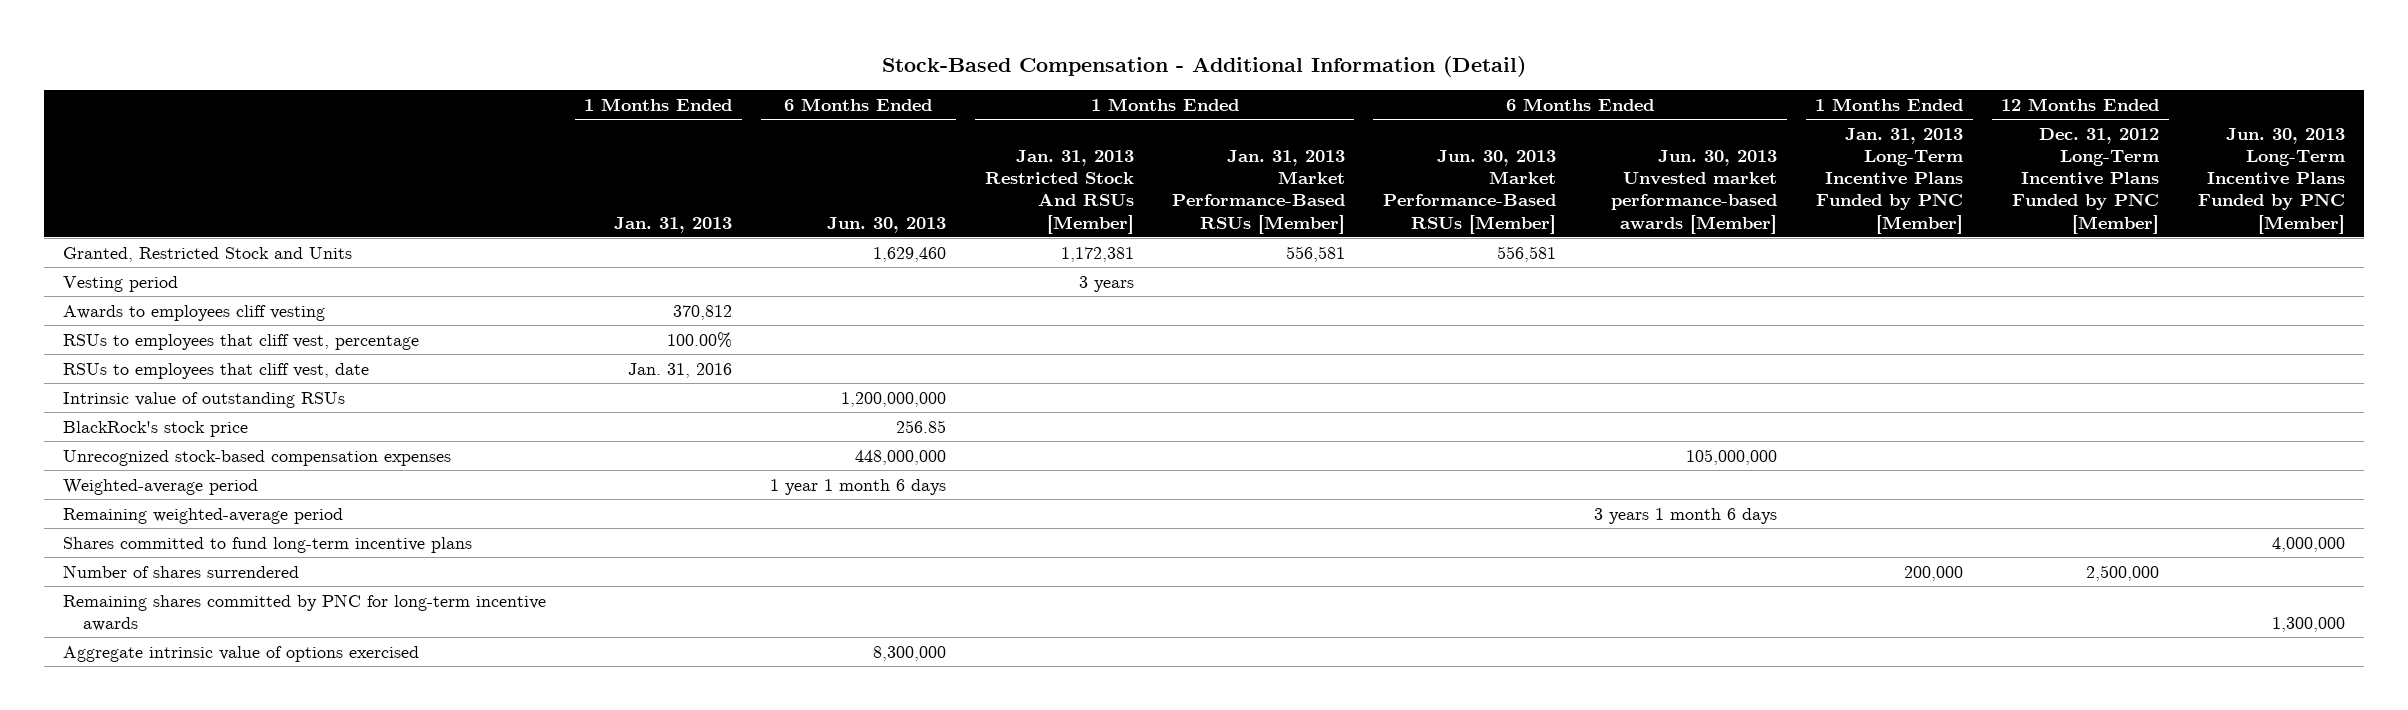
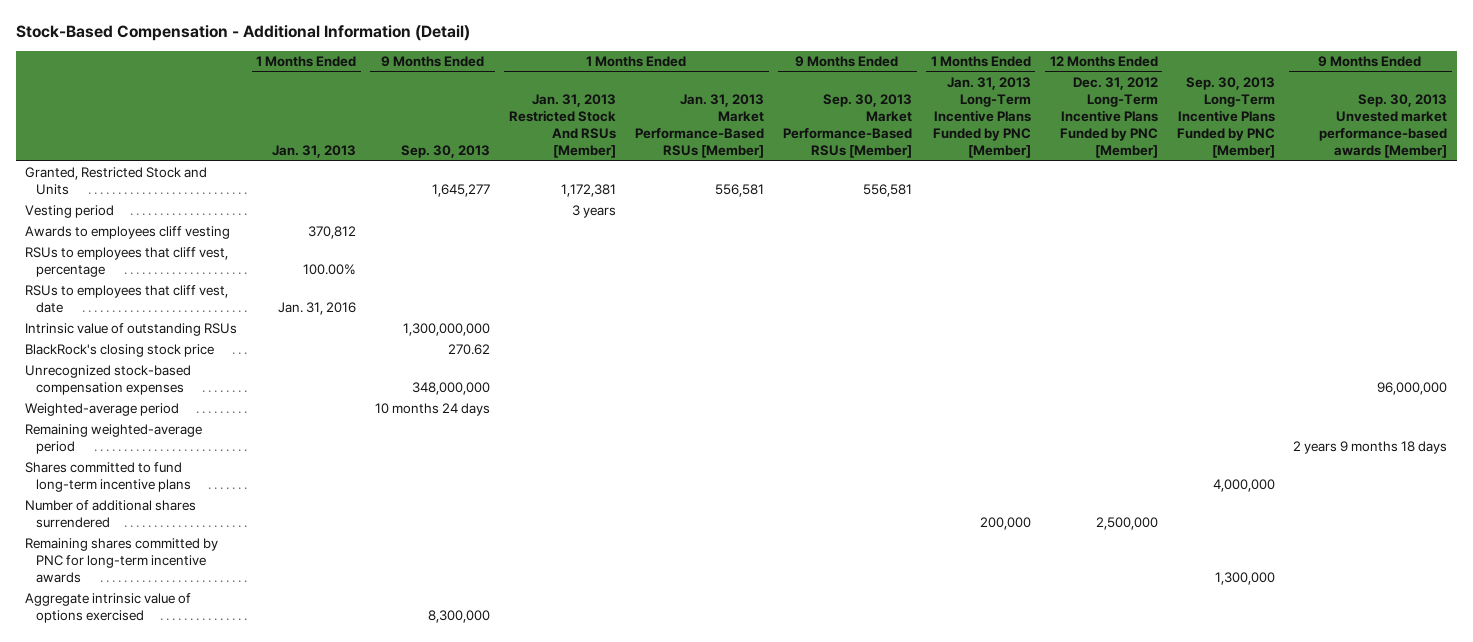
- | 1 Months Ended Jan. 31, 2013 | 6 Months Ended Jun. 30, 2013 | 1 Months Ended Jan. 31, 2013 Restricted Stock And RSUs [Member] | 1 Months Ended Jan. 31, 2013 Market Performance-Based RSUs [Member] | 6 Months Ended Jun. 30, 2013 Market Performance-Based RSUs [Member] | 6 Months Ended Jun. 30, 2013 Unvested market performance-based awards [Member] | 1 Months Ended Jan. 31, 2013 Long-Term Incentive Plans Funded by PNC [Member] | 12 Months Ended Dec. 31, 2012 Long-Term Incentive Plans Funded by PNC [Member] | Jun. 30, 2013 Long-Term Incentive Plans Funded by PNC [Member]
+ | 1 Months Ended Jan. 31, 2013 | 9 Months Ended Sep. 30, 2013 | 1 Months Ended Jan. 31, 2013 Restricted Stock And RSUs [Member] | 1 Months Ended Jan. 31, 2013 Market Performance-Based RSUs [Member] | 9 Months Ended Sep. 30, 2013 Market Performance-Based RSUs [Member] | 1 Months Ended Jan. 31, 2013 Long-Term Incentive Plans Funded by PNC [Member] | 12 Months Ended Dec. 31, 2012 Long-Term Incentive Plans Funded by PNC [Member] | Sep. 30, 2013 Long-Term Incentive Plans Funded by PNC [Member] | 9 Months Ended Sep. 30, 2013 Unvested market performance-based awards [Member]
- BlackRock's stock price | | 256.85 | | | | | | |
+ BlackRock's closing stock price | | 270.62 | | | | | | |
- Number of shares surrendered | | | | | | | 200,000 | 2,500,000 |
+ Number of additional shares surrendered | | | | | | 200,000 | 2,500,000 | |

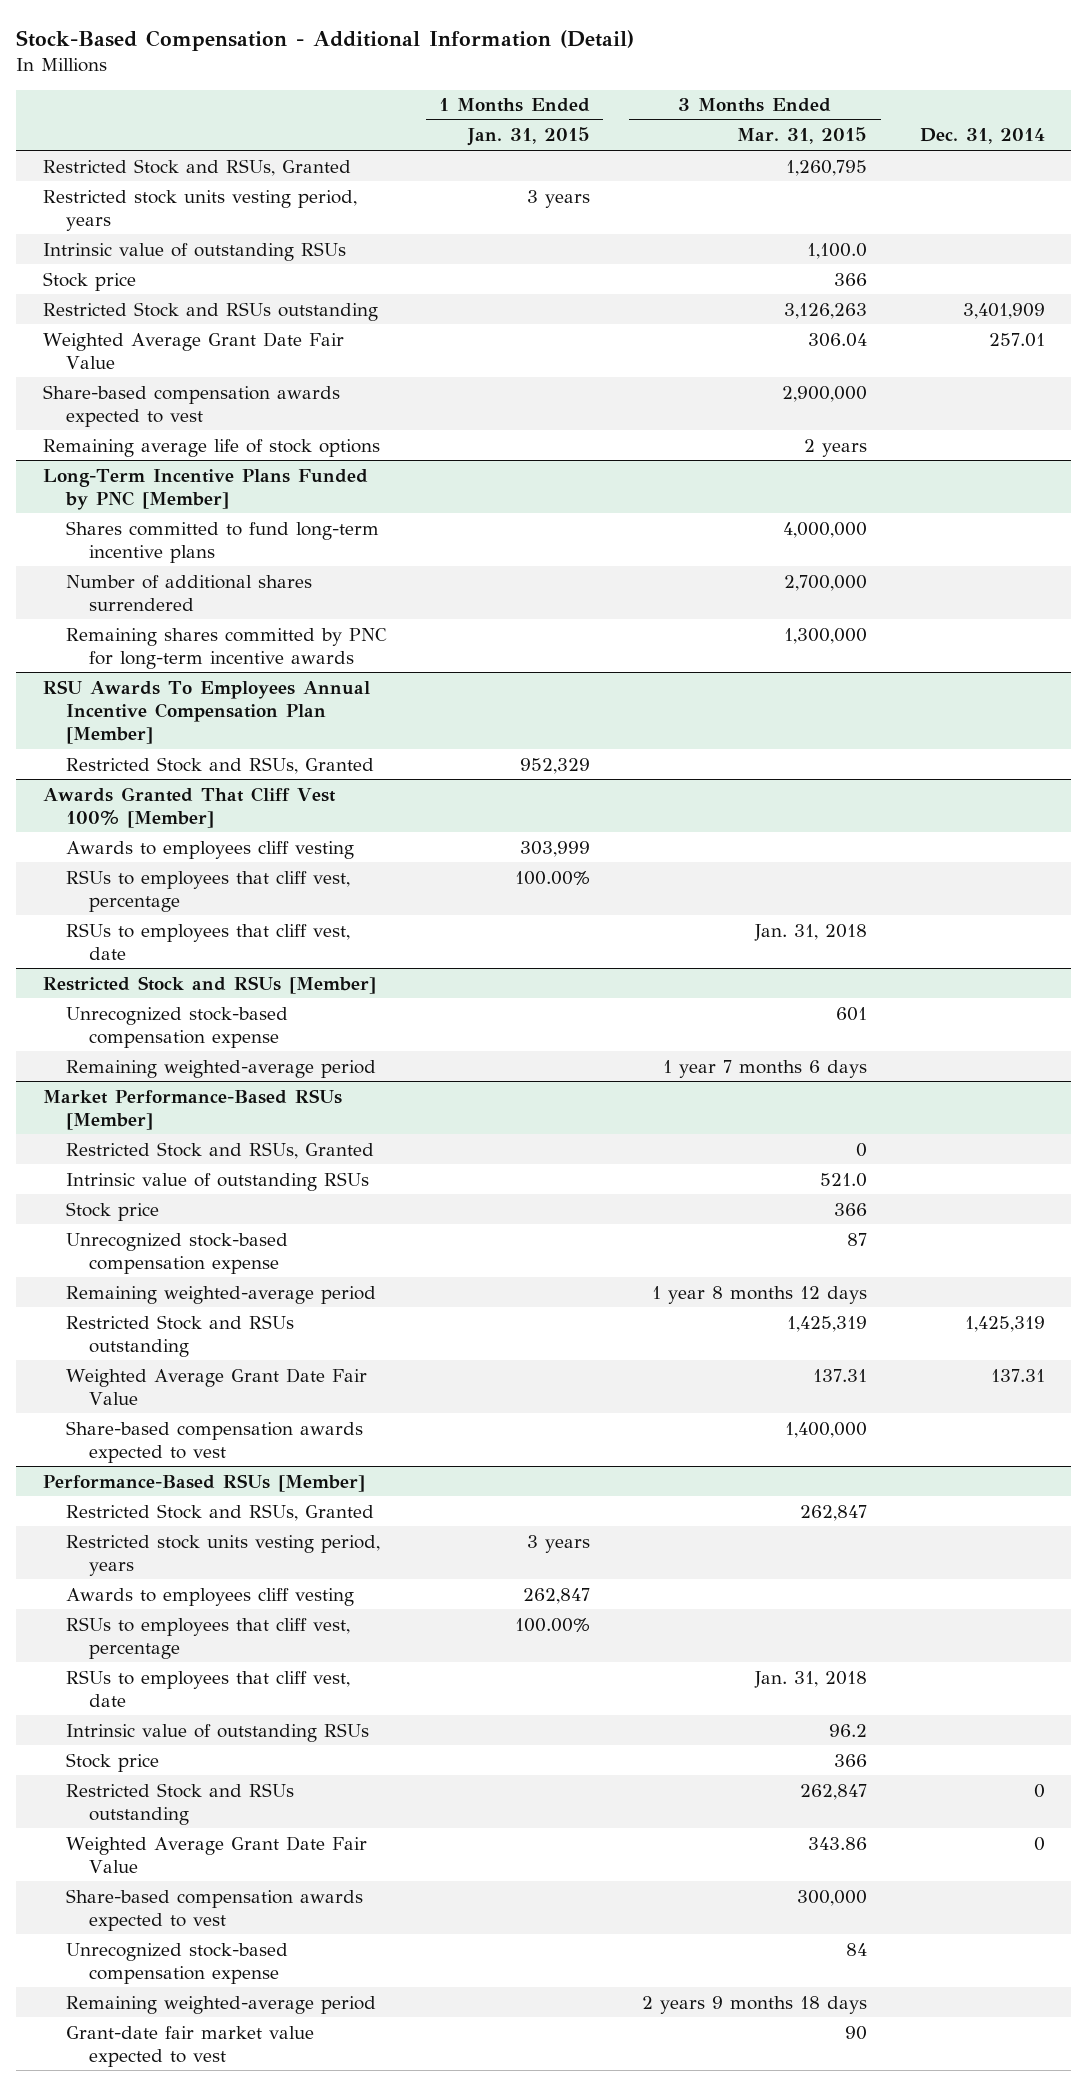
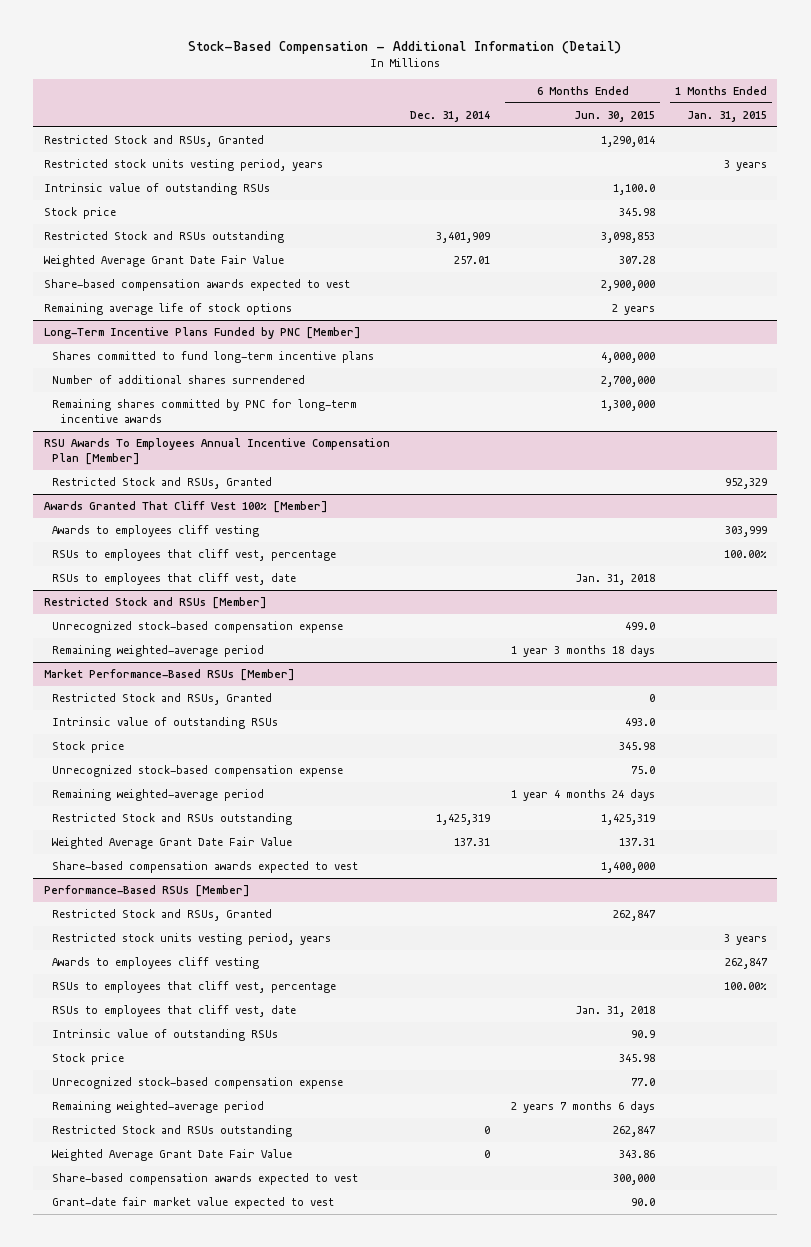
- | 1 Months Ended Jan. 31, 2015 | 3 Months Ended Mar. 31, 2015 | Dec. 31, 2014
+ | Dec. 31, 2014 | 6 Months Ended Jun. 30, 2015 | 1 Months Ended Jan. 31, 2015
@ Performance-Based RSUs [Member]
moved up: Unrecognized stock-based compensation expense | | 77.0 |
moved up: Remaining weighted-average period | | 2 years 7 months 6 days |

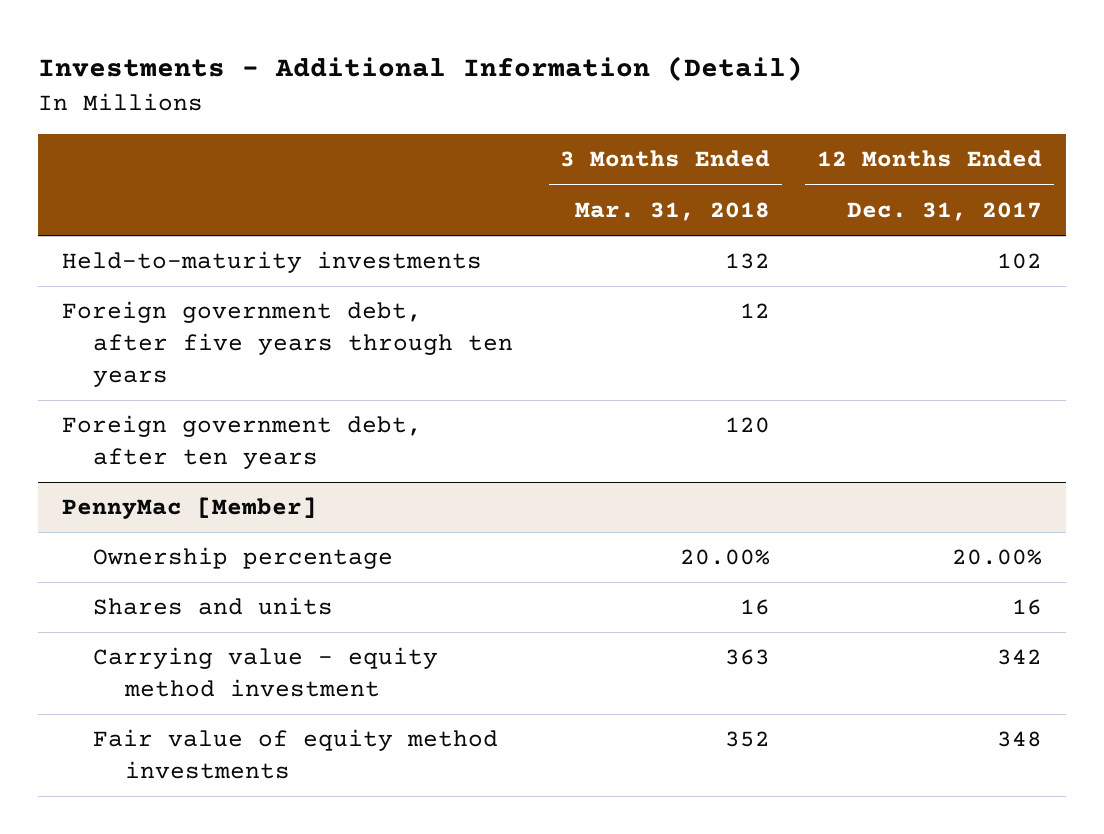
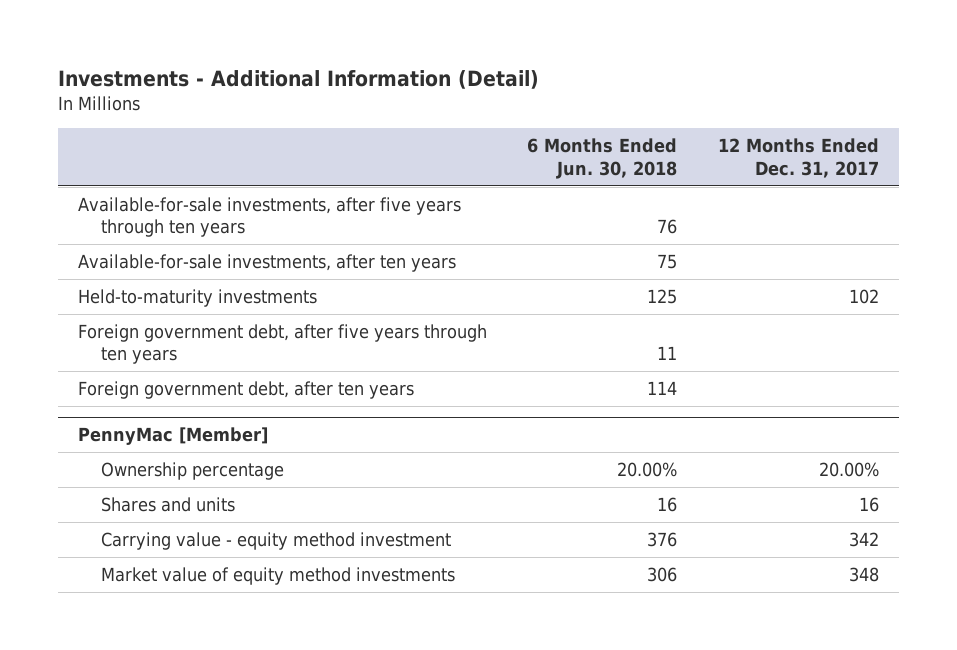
- | 3 Months Ended Mar. 31, 2018 | 12 Months Ended Dec. 31, 2017
+ | 6 Months Ended Jun. 30, 2018 | 12 Months Ended Dec. 31, 2017
+ Available-for-sale investments, after five years through ten years | 76 |
+ Available-for-sale investments, after ten years | 75 |
@ PennyMac [Member]
- Fair value of equity method investments | 352 | 348
+ Market value of equity method investments | 306 | 348

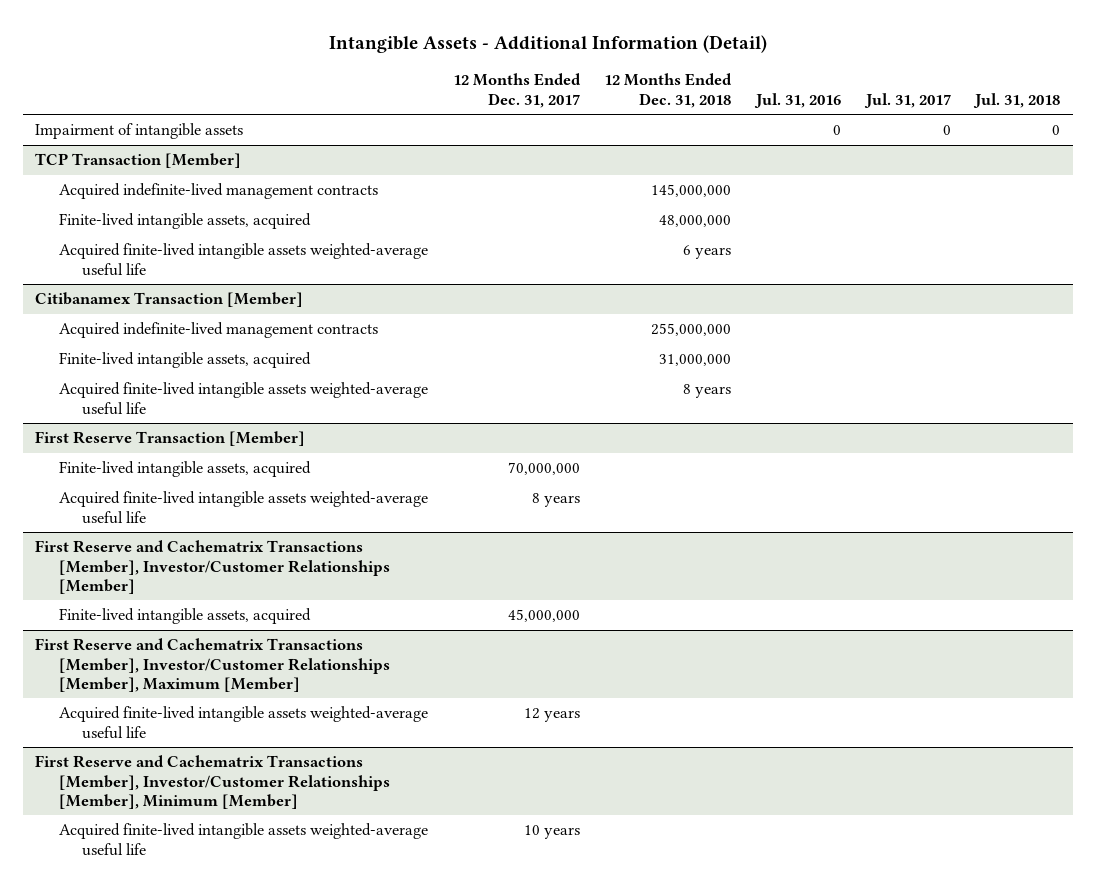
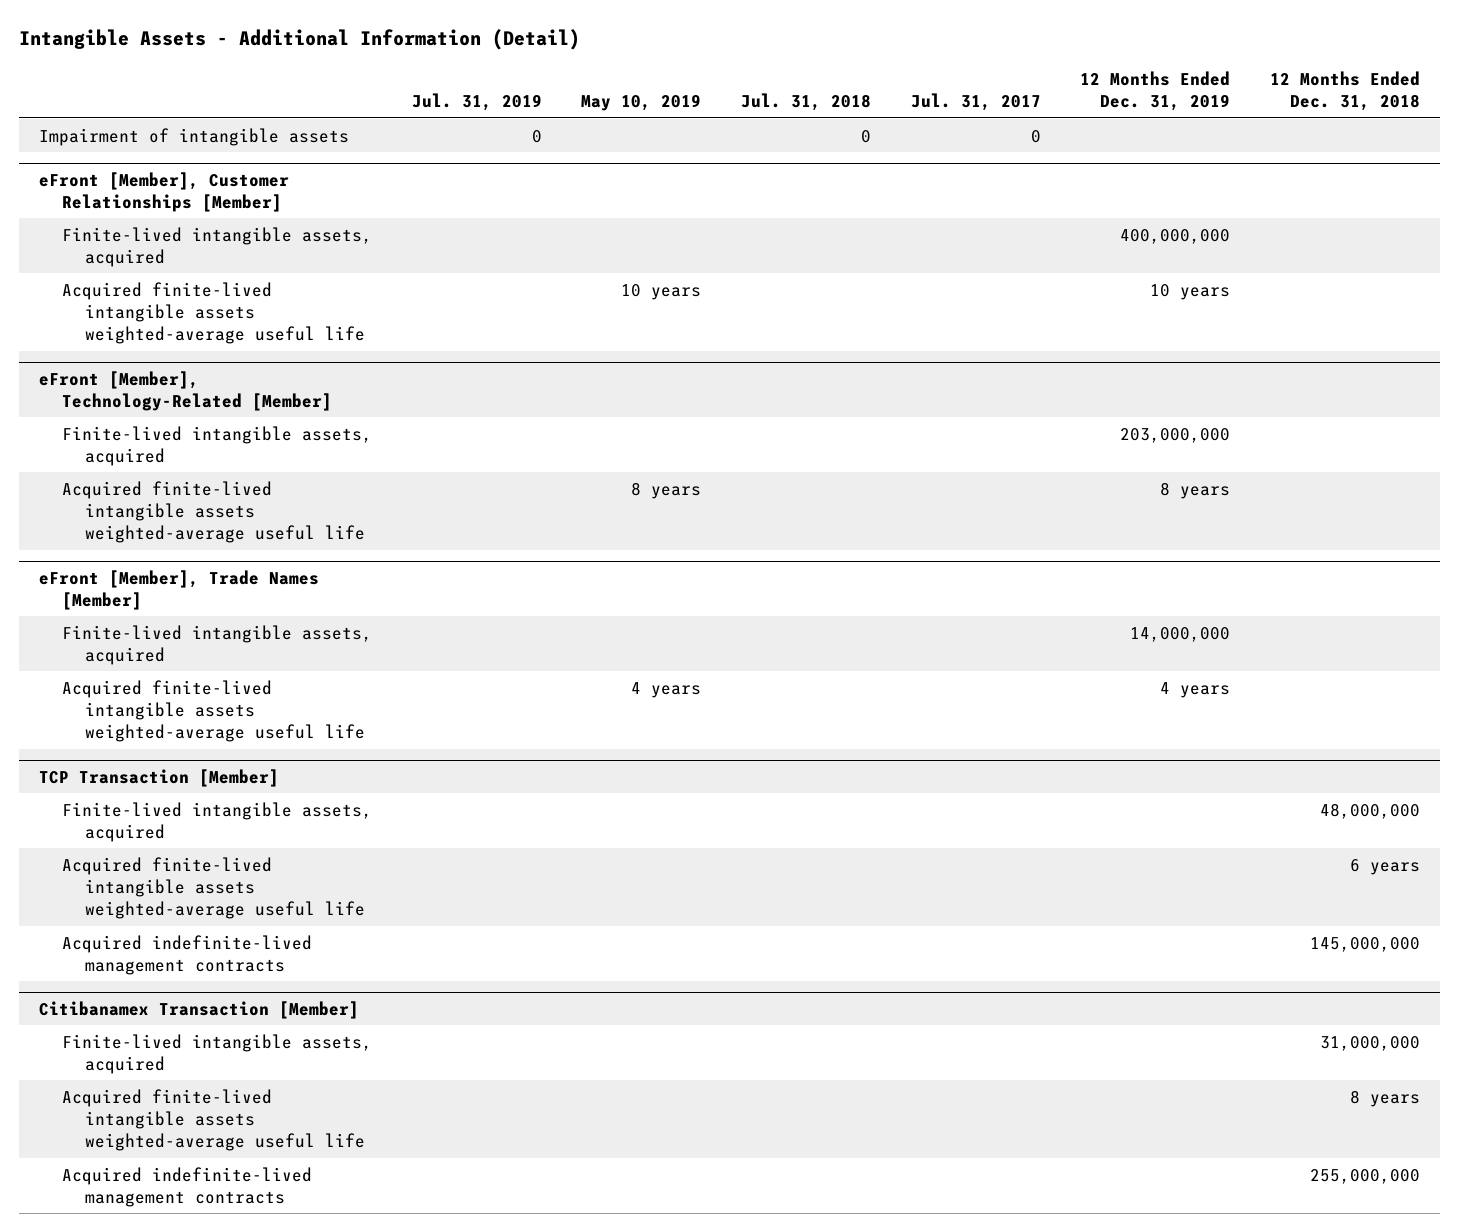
- | 12 Months Ended Dec. 31, 2017 | 12 Months Ended Dec. 31, 2018 | Jul. 31, 2016 | Jul. 31, 2017 | Jul. 31, 2018
+ | Jul. 31, 2019 | May 10, 2019 | Jul. 31, 2018 | Jul. 31, 2017 | 12 Months Ended Dec. 31, 2019 | 12 Months Ended Dec. 31, 2018
+ eFront [Member], Customer Relationships [Member]
+ Finite-lived intangible assets, acquired | | | | | 400,000,000 |
+ Acquired finite-lived intangible assets weighted-average useful life | | 10 years | | | 10 years |
+ eFront [Member], Technology-Related [Member]
+ Finite-lived intangible assets, acquired | | | | | 203,000,000 |
+ Acquired finite-lived intangible assets weighted-average useful life | | 8 years | | | 8 years |
+ eFront [Member], Trade Names [Member]
+ Finite-lived intangible assets, acquired | | | | | 14,000,000 |
+ Acquired finite-lived intangible assets weighted-average useful life | | 4 years | | | 4 years |
@ TCP Transaction [Member]
moved down: Acquired indefinite-lived management contracts | | | | | | 145,000,000
- First Reserve Transaction [Member]
- Finite-lived intangible assets, acquired | 70,000,000 | | | |
- Acquired finite-lived intangible assets weighted-average useful life | 8 years | | | |
- First Reserve and Cachematrix Transactions [Member], Investor/Customer Relationships [Member]
- Finite-lived intangible assets, acquired | 45,000,000 | | | |
- First Reserve and Cachematrix Transactions [Member], Investor/Customer Relationships [Member], Maximum [Member]
- Acquired finite-lived intangible assets weighted-average useful life | 12 years | | | |
- First Reserve and Cachematrix Transactions [Member], Investor/Customer Relationships [Member], Minimum [Member]
- Acquired finite-lived intangible assets weighted-average useful life | 10 years | | | |
@ Citibanamex Transaction [Member]
moved down: Acquired indefinite-lived management contracts | | | | | | 255,000,000

